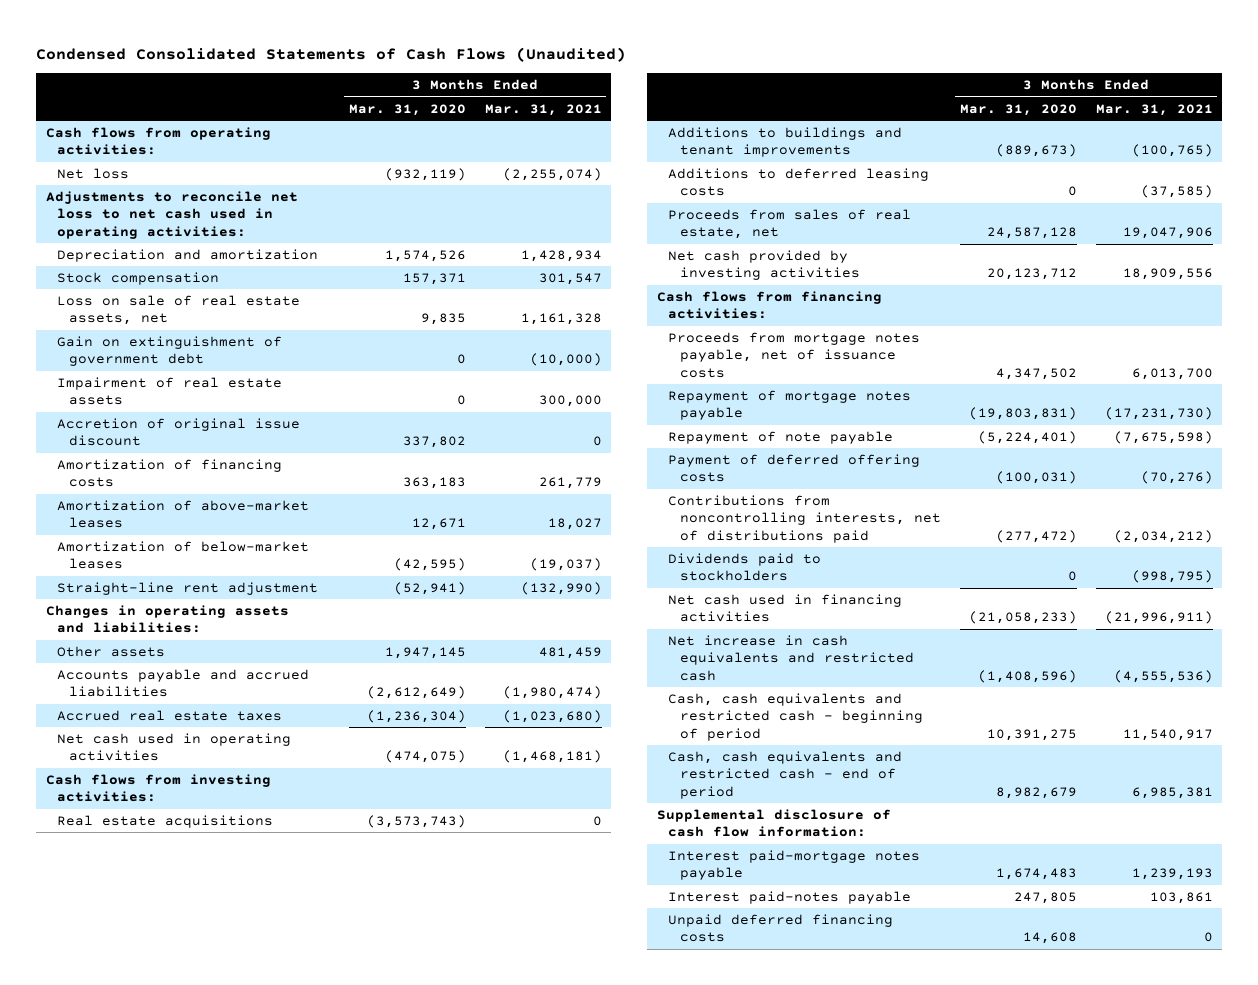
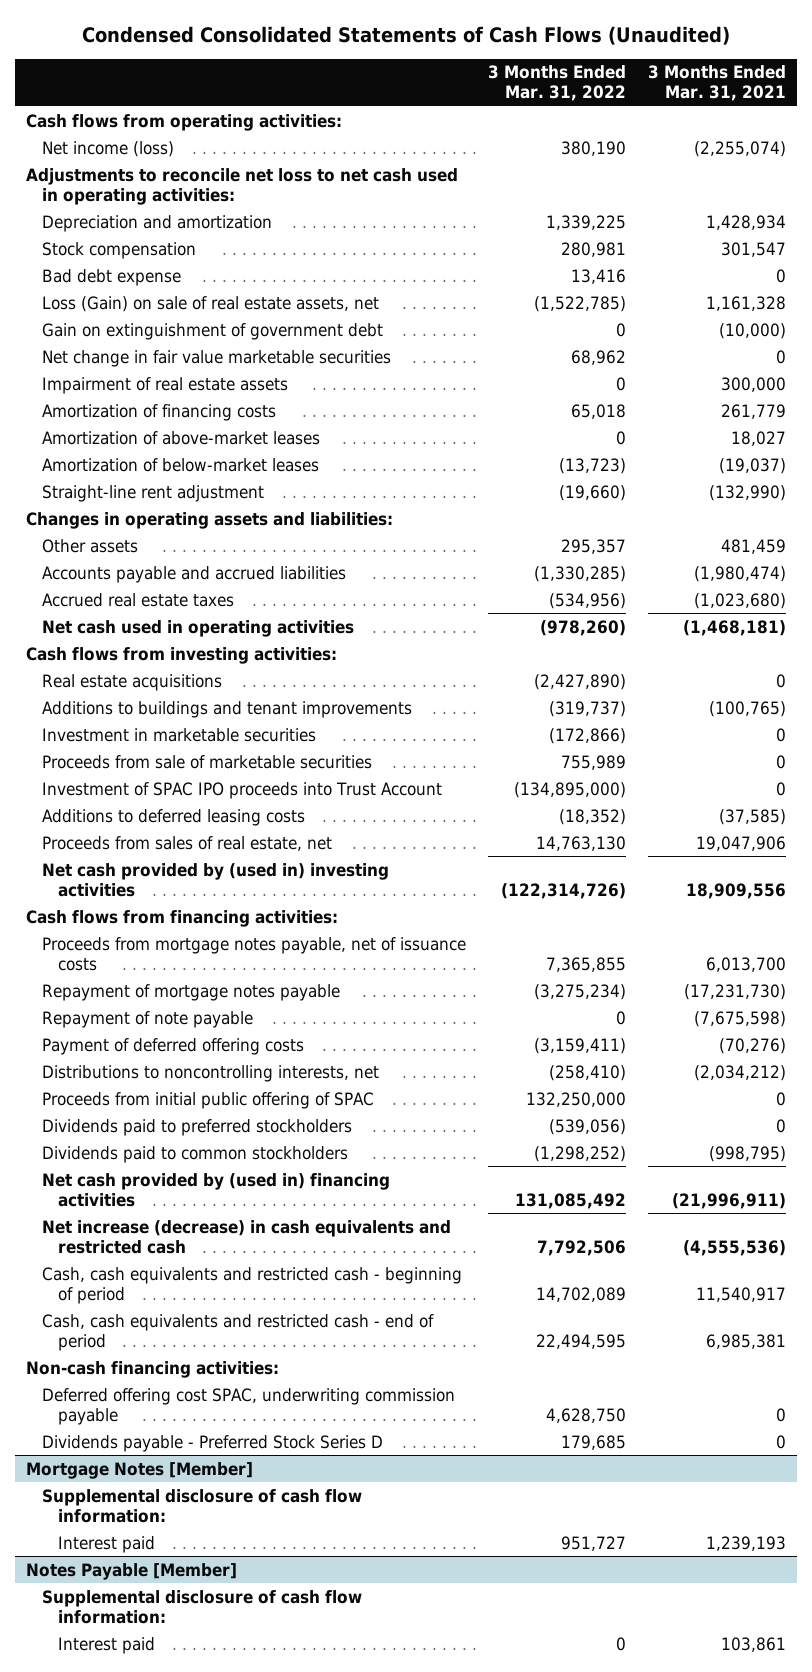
- | 3 Months Ended Mar. 31, 2020 | 3 Months Ended Mar. 31, 2021
+ | 3 Months Ended Mar. 31, 2022 | 3 Months Ended Mar. 31, 2021
- Net loss | (932,119) | (2,255,074)
+ Net income (loss) | 380,190 | (2,255,074)
- Loss on sale of real estate assets, net | 9,835 | 1,161,328
+ Bad debt expense | 13,416 | 0
+ Loss (Gain) on sale of real estate assets, net | (1,522,785) | 1,161,328
+ Net change in fair value marketable securities | 68,962 | 0
- Accretion of original issue discount | 337,802 | 0
+ Investment in marketable securities | (172,866) | 0
+ Proceeds from sale of marketable securities | 755,989 | 0
+ Investment of SPAC IPO proceeds into Trust Account | (134,895,000) | 0
- Net cash provided by investing activities | 20,123,712 | 18,909,556
+ Net cash provided by (used in) investing activities | (122,314,726) | 18,909,556
- Contributions from noncontrolling interests, net of distributions paid | (277,472) | (2,034,212)
- Dividends paid to stockholders | 0 | (998,795)
- Net cash used in financing activities | (21,058,233) | (21,996,911)
- Net increase in cash equivalents and restricted cash | (1,408,596) | (4,555,536)
+ Distributions to noncontrolling interests, net | (258,410) | (2,034,212)
+ Proceeds from initial public offering of SPAC | 132,250,000 | 0
+ Dividends paid to preferred stockholders | (539,056) | 0
+ Dividends paid to common stockholders | (1,298,252) | (998,795)
+ Net cash provided by (used in) financing activities | 131,085,492 | (21,996,911)
+ Net increase (decrease) in cash equivalents and restricted cash | 7,792,506 | (4,555,536)
+ Non-cash financing activities:
+ Deferred offering cost SPAC, underwriting commission payable | 4,628,750 | 0
+ Dividends payable - Preferred Stock Series D | 179,685 | 0
+ Mortgage Notes [Member]
- Interest paid-mortgage notes payable | 1,674,483 | 1,239,193
- Interest paid-notes payable | 247,805 | 103,861
- Unpaid deferred financing costs | 14,608 | 0
+ Interest paid | 951,727 | 1,239,193
+ Notes Payable [Member]
+ Supplemental disclosure of cash flow information:
+ Interest paid | 0 | 103,861

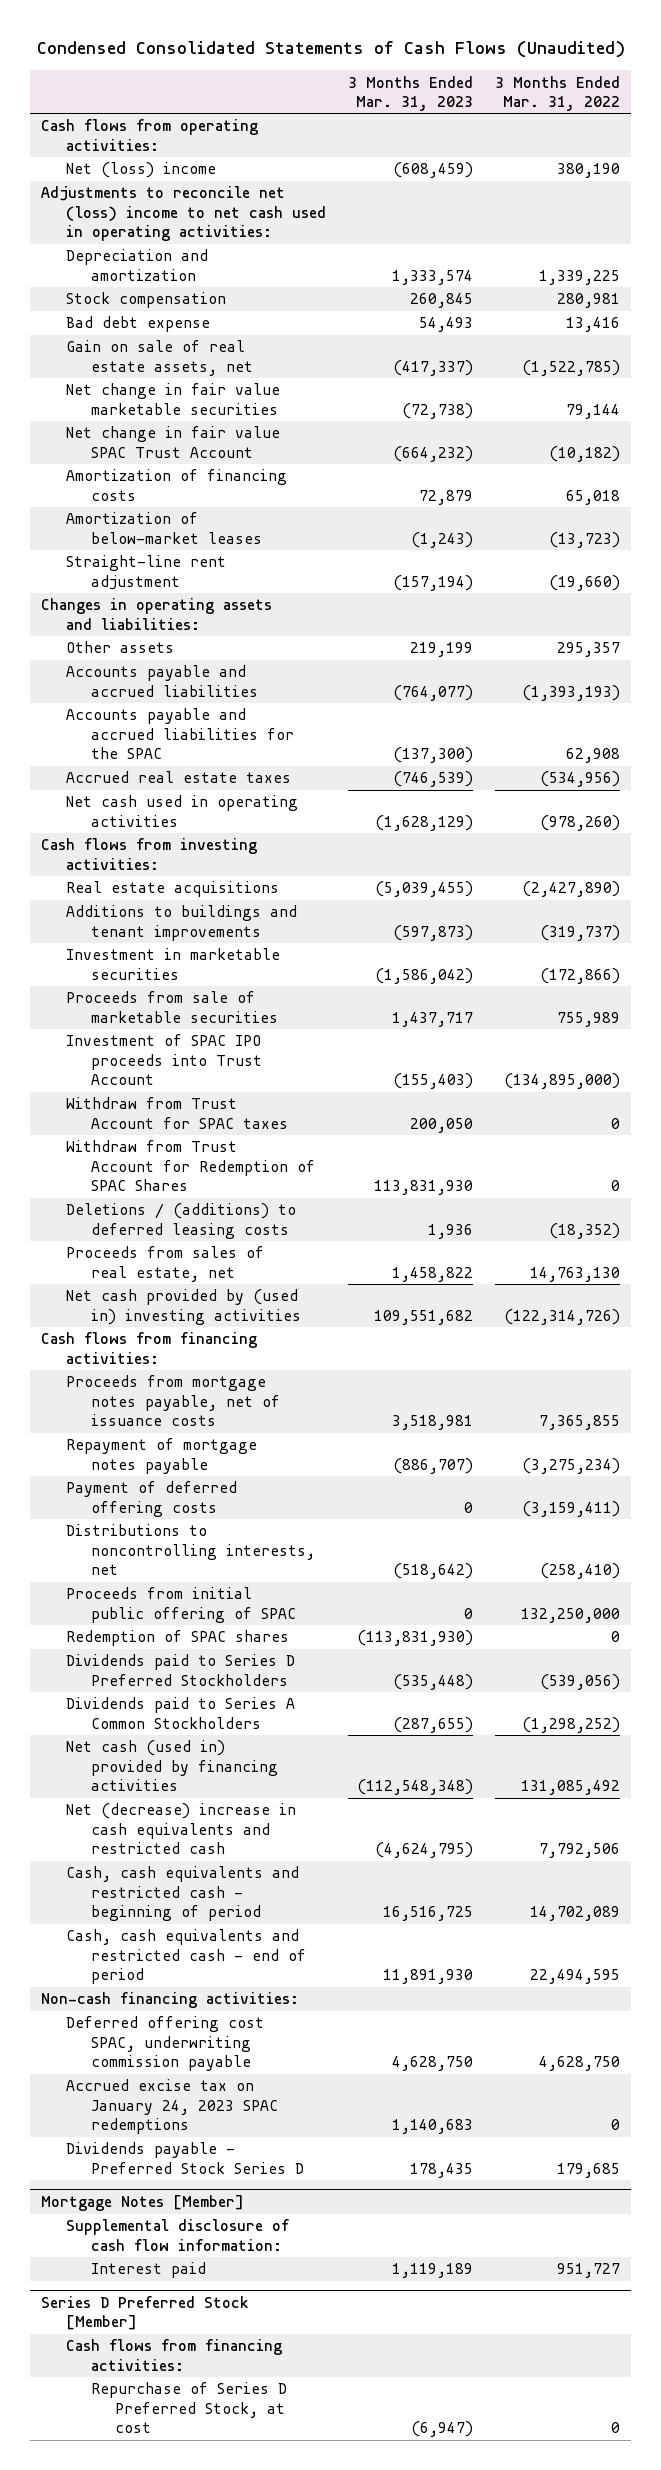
- | 3 Months Ended Mar. 31, 2022 | 3 Months Ended Mar. 31, 2021
+ | 3 Months Ended Mar. 31, 2023 | 3 Months Ended Mar. 31, 2022
- Net income (loss) | 380,190 | (2,255,074)
- Adjustments to reconcile net loss to net cash used in operating activities:
+ Net (loss) income | (608,459) | 380,190
+ Adjustments to reconcile net (loss) income to net cash used in operating activities:
- Loss (Gain) on sale of real estate assets, net | (1,522,785) | 1,161,328
- Gain on extinguishment of government debt | 0 | (10,000)
- Net change in fair value marketable securities | 68,962 | 0
- Impairment of real estate assets | 0 | 300,000
+ Gain on sale of real estate assets, net | (417,337) | (1,522,785)
+ Net change in fair value marketable securities | (72,738) | 79,144
+ Net change in fair value SPAC Trust Account | (664,232) | (10,182)
- Amortization of above-market leases | 0 | 18,027
- Accounts payable and accrued liabilities | (1,330,285) | (1,980,474)
+ Accounts payable and accrued liabilities | (764,077) | (1,393,193)
+ Accounts payable and accrued liabilities for the SPAC | (137,300) | 62,908
- Additions to deferred leasing costs | (18,352) | (37,585)
+ Withdraw from Trust Account for SPAC taxes | 200,050 | 0
+ Withdraw from Trust Account for Redemption of SPAC Shares | 113,831,930 | 0
+ Deletions / (additions) to deferred leasing costs | 1,936 | (18,352)
- Repayment of note payable | 0 | (7,675,598)
- Dividends paid to preferred stockholders | (539,056) | 0
- Dividends paid to common stockholders | (1,298,252) | (998,795)
- Net cash provided by (used in) financing activities | 131,085,492 | (21,996,911)
- Net increase (decrease) in cash equivalents and restricted cash | 7,792,506 | (4,555,536)
+ Redemption of SPAC shares | (113,831,930) | 0
+ Dividends paid to Series D Preferred Stockholders | (535,448) | (539,056)
+ Dividends paid to Series A Common Stockholders | (287,655) | (1,298,252)
+ Net cash (used in) provided by financing activities | (112,548,348) | 131,085,492
+ Net (decrease) increase in cash equivalents and restricted cash | (4,624,795) | 7,792,506
+ Accrued excise tax on January 24, 2023 SPAC redemptions | 1,140,683 | 0
- Notes Payable [Member]
- Supplemental disclosure of cash flow information:
- Interest paid | 0 | 103,861
+ Series D Preferred Stock [Member]
+ Cash flows from financing activities:
+ Repurchase of Series D Preferred Stock, at cost | (6,947) | 0

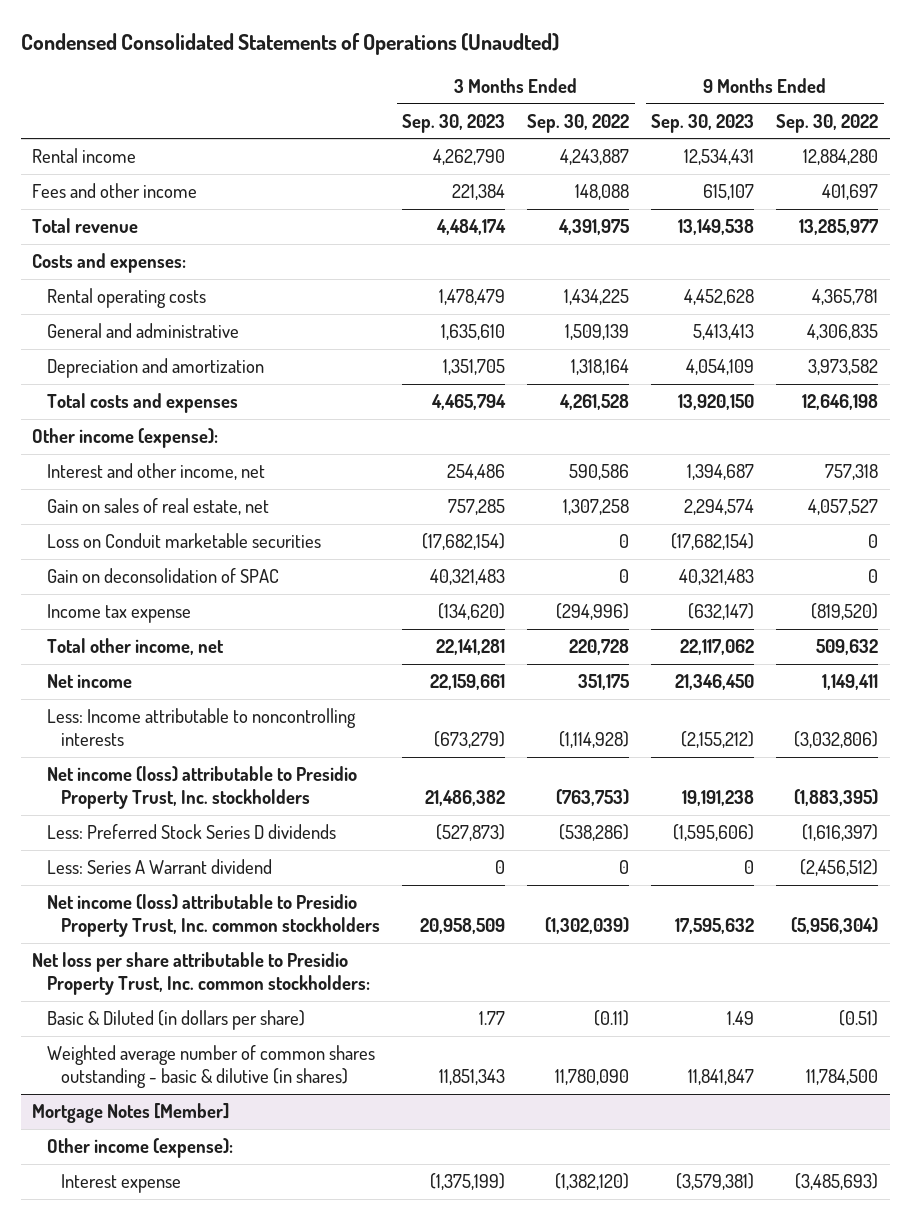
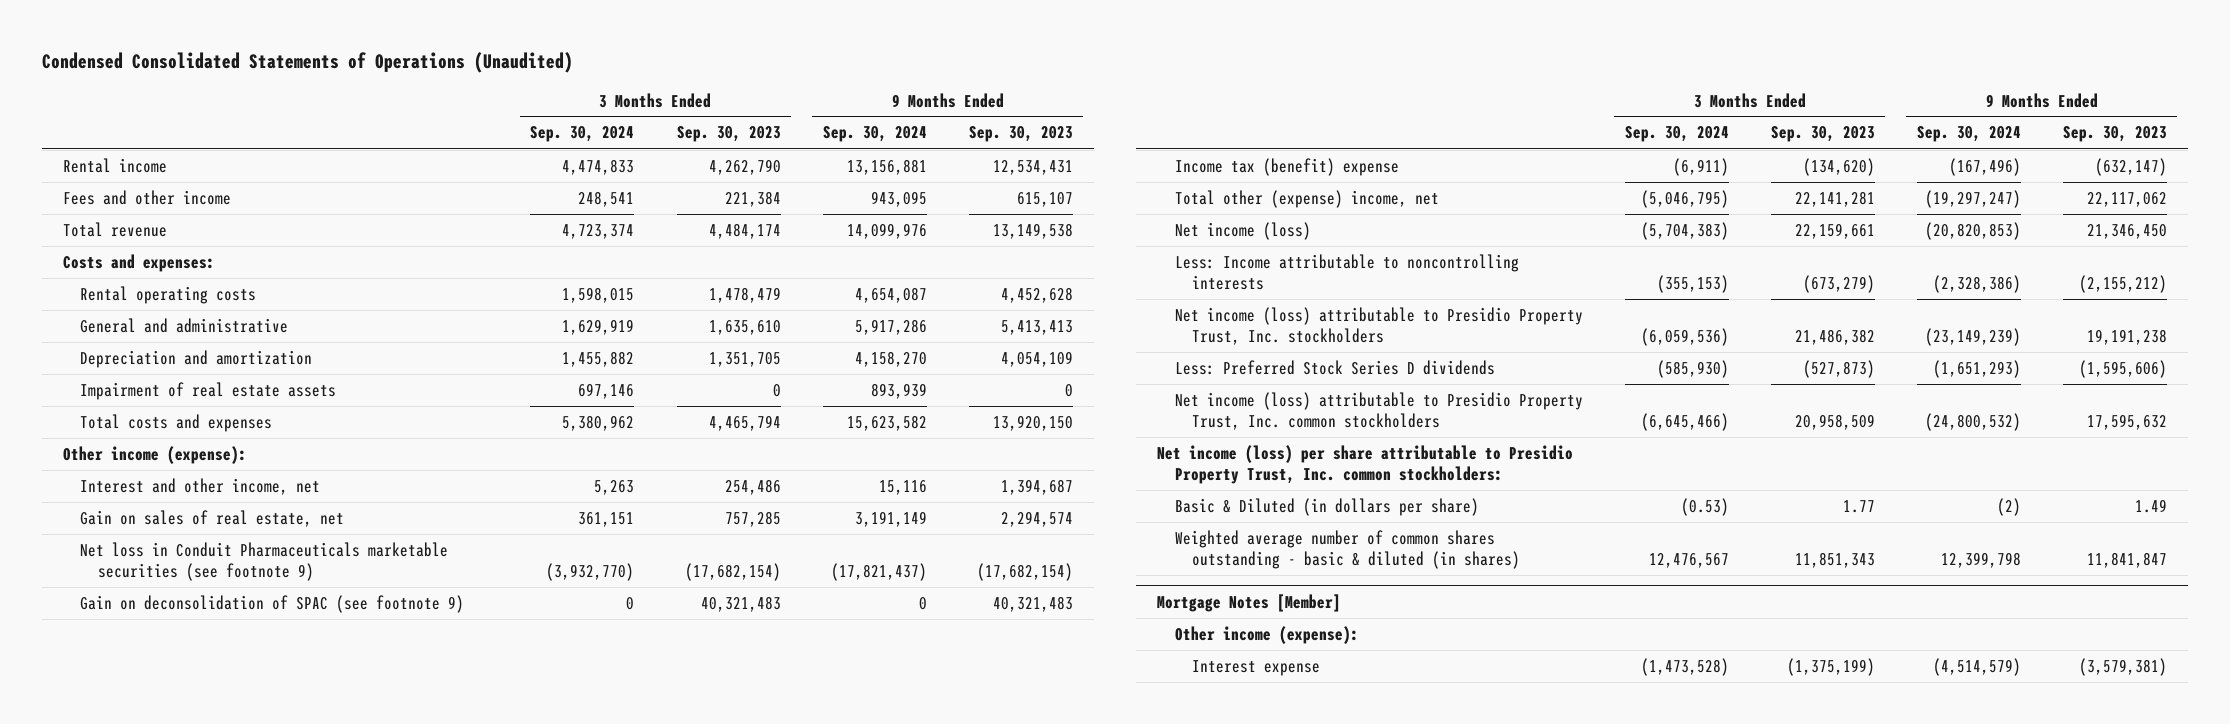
- Condensed Consolidated Statements of Operations (Unaudted)
+ Condensed Consolidated Statements of Operations (Unaudited)
- | 3 Months Ended Sep. 30, 2023 | 3 Months Ended Sep. 30, 2022 | 9 Months Ended Sep. 30, 2023 | 9 Months Ended Sep. 30, 2022
+ | 3 Months Ended Sep. 30, 2024 | 3 Months Ended Sep. 30, 2023 | 9 Months Ended Sep. 30, 2024 | 9 Months Ended Sep. 30, 2023
+ Impairment of real estate assets | 697,146 | 0 | 893,939 | 0
- Loss on Conduit marketable securities | (17,682,154) | 0 | (17,682,154) | 0
- Gain on deconsolidation of SPAC | 40,321,483 | 0 | 40,321,483 | 0
- Income tax expense | (134,620) | (294,996) | (632,147) | (819,520)
- Total other income, net | 22,141,281 | 220,728 | 22,117,062 | 509,632
- Net income | 22,159,661 | 351,175 | 21,346,450 | 1,149,411
+ Net loss in Conduit Pharmaceuticals marketable securities (see footnote 9) | (3,932,770) | (17,682,154) | (17,821,437) | (17,682,154)
+ Gain on deconsolidation of SPAC (see footnote 9) | 0 | 40,321,483 | 0 | 40,321,483
+ Income tax (benefit) expense | (6,911) | (134,620) | (167,496) | (632,147)
+ Total other (expense) income, net | (5,046,795) | 22,141,281 | (19,297,247) | 22,117,062
+ Net income (loss) | (5,704,383) | 22,159,661 | (20,820,853) | 21,346,450
- Less: Series A Warrant dividend | 0 | 0 | 0 | (2,456,512)
- Net loss per share attributable to Presidio Property Trust, Inc. common stockholders:
+ Net income (loss) per share attributable to Presidio Property Trust, Inc. common stockholders:
- Weighted average number of common shares outstanding - basic & dilutive (in shares) | 11,851,343 | 11,780,090 | 11,841,847 | 11,784,500
+ Weighted average number of common shares outstanding - basic & diluted (in shares) | 12,476,567 | 11,851,343 | 12,399,798 | 11,841,847

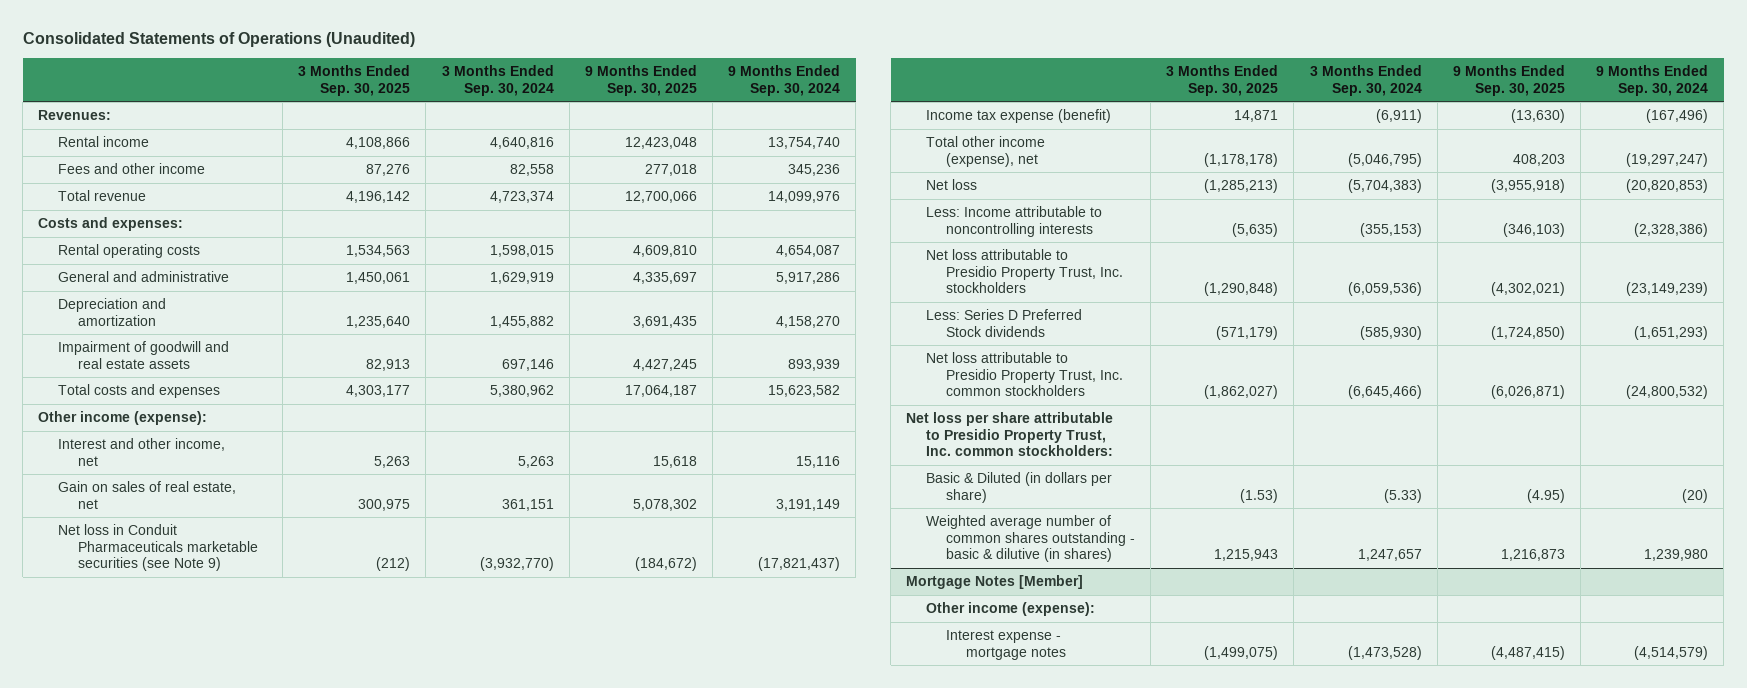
- Condensed Consolidated Statements of Operations (Unaudited)
+ Consolidated Statements of Operations (Unaudited)
- | 3 Months Ended Sep. 30, 2024 | 3 Months Ended Sep. 30, 2023 | 9 Months Ended Sep. 30, 2024 | 9 Months Ended Sep. 30, 2023
+ | 3 Months Ended Sep. 30, 2025 | 3 Months Ended Sep. 30, 2024 | 9 Months Ended Sep. 30, 2025 | 9 Months Ended Sep. 30, 2024
- Rental income | 4,474,833 | 4,262,790 | 13,156,881 | 12,534,431
- Fees and other income | 248,541 | 221,384 | 943,095 | 615,107
+ Revenues:
+ Rental income | 4,108,866 | 4,640,816 | 12,423,048 | 13,754,740
+ Fees and other income | 87,276 | 82,558 | 277,018 | 345,236
- Impairment of real estate assets | 697,146 | 0 | 893,939 | 0
+ Impairment of goodwill and real estate assets | 82,913 | 697,146 | 4,427,245 | 893,939
- Net loss in Conduit Pharmaceuticals marketable securities (see footnote 9) | (3,932,770) | (17,682,154) | (17,821,437) | (17,682,154)
- Gain on deconsolidation of SPAC (see footnote 9) | 0 | 40,321,483 | 0 | 40,321,483
- Income tax (benefit) expense | (6,911) | (134,620) | (167,496) | (632,147)
- Total other (expense) income, net | (5,046,795) | 22,141,281 | (19,297,247) | 22,117,062
- Net income (loss) | (5,704,383) | 22,159,661 | (20,820,853) | 21,346,450
+ Net loss in Conduit Pharmaceuticals marketable securities (see Note 9) | (212) | (3,932,770) | (184,672) | (17,821,437)
+ Income tax expense (benefit) | 14,871 | (6,911) | (13,630) | (167,496)
+ Total other income (expense), net | (1,178,178) | (5,046,795) | 408,203 | (19,297,247)
+ Net loss | (1,285,213) | (5,704,383) | (3,955,918) | (20,820,853)
- Net income (loss) attributable to Presidio Property Trust, Inc. stockholders | (6,059,536) | 21,486,382 | (23,149,239) | 19,191,238
- Less: Preferred Stock Series D dividends | (585,930) | (527,873) | (1,651,293) | (1,595,606)
- Net income (loss) attributable to Presidio Property Trust, Inc. common stockholders | (6,645,466) | 20,958,509 | (24,800,532) | 17,595,632
- Net income (loss) per share attributable to Presidio Property Trust, Inc. common stockholders:
- Basic & Diluted (in dollars per share) | (0.53) | 1.77 | (2) | 1.49
- Weighted average number of common shares outstanding - basic & diluted (in shares) | 12,476,567 | 11,851,343 | 12,399,798 | 11,841,847
+ Net loss attributable to Presidio Property Trust, Inc. stockholders | (1,290,848) | (6,059,536) | (4,302,021) | (23,149,239)
+ Less: Series D Preferred Stock dividends | (571,179) | (585,930) | (1,724,850) | (1,651,293)
+ Net loss attributable to Presidio Property Trust, Inc. common stockholders | (1,862,027) | (6,645,466) | (6,026,871) | (24,800,532)
+ Net loss per share attributable to Presidio Property Trust, Inc. common stockholders:
+ Basic & Diluted (in dollars per share) | (1.53) | (5.33) | (4.95) | (20)
+ Weighted average number of common shares outstanding - basic & dilutive (in shares) | 1,215,943 | 1,247,657 | 1,216,873 | 1,239,980
@ Mortgage Notes [Member]
- Interest expense | (1,473,528) | (1,375,199) | (4,514,579) | (3,579,381)
+ Interest expense - mortgage notes | (1,499,075) | (1,473,528) | (4,487,415) | (4,514,579)

